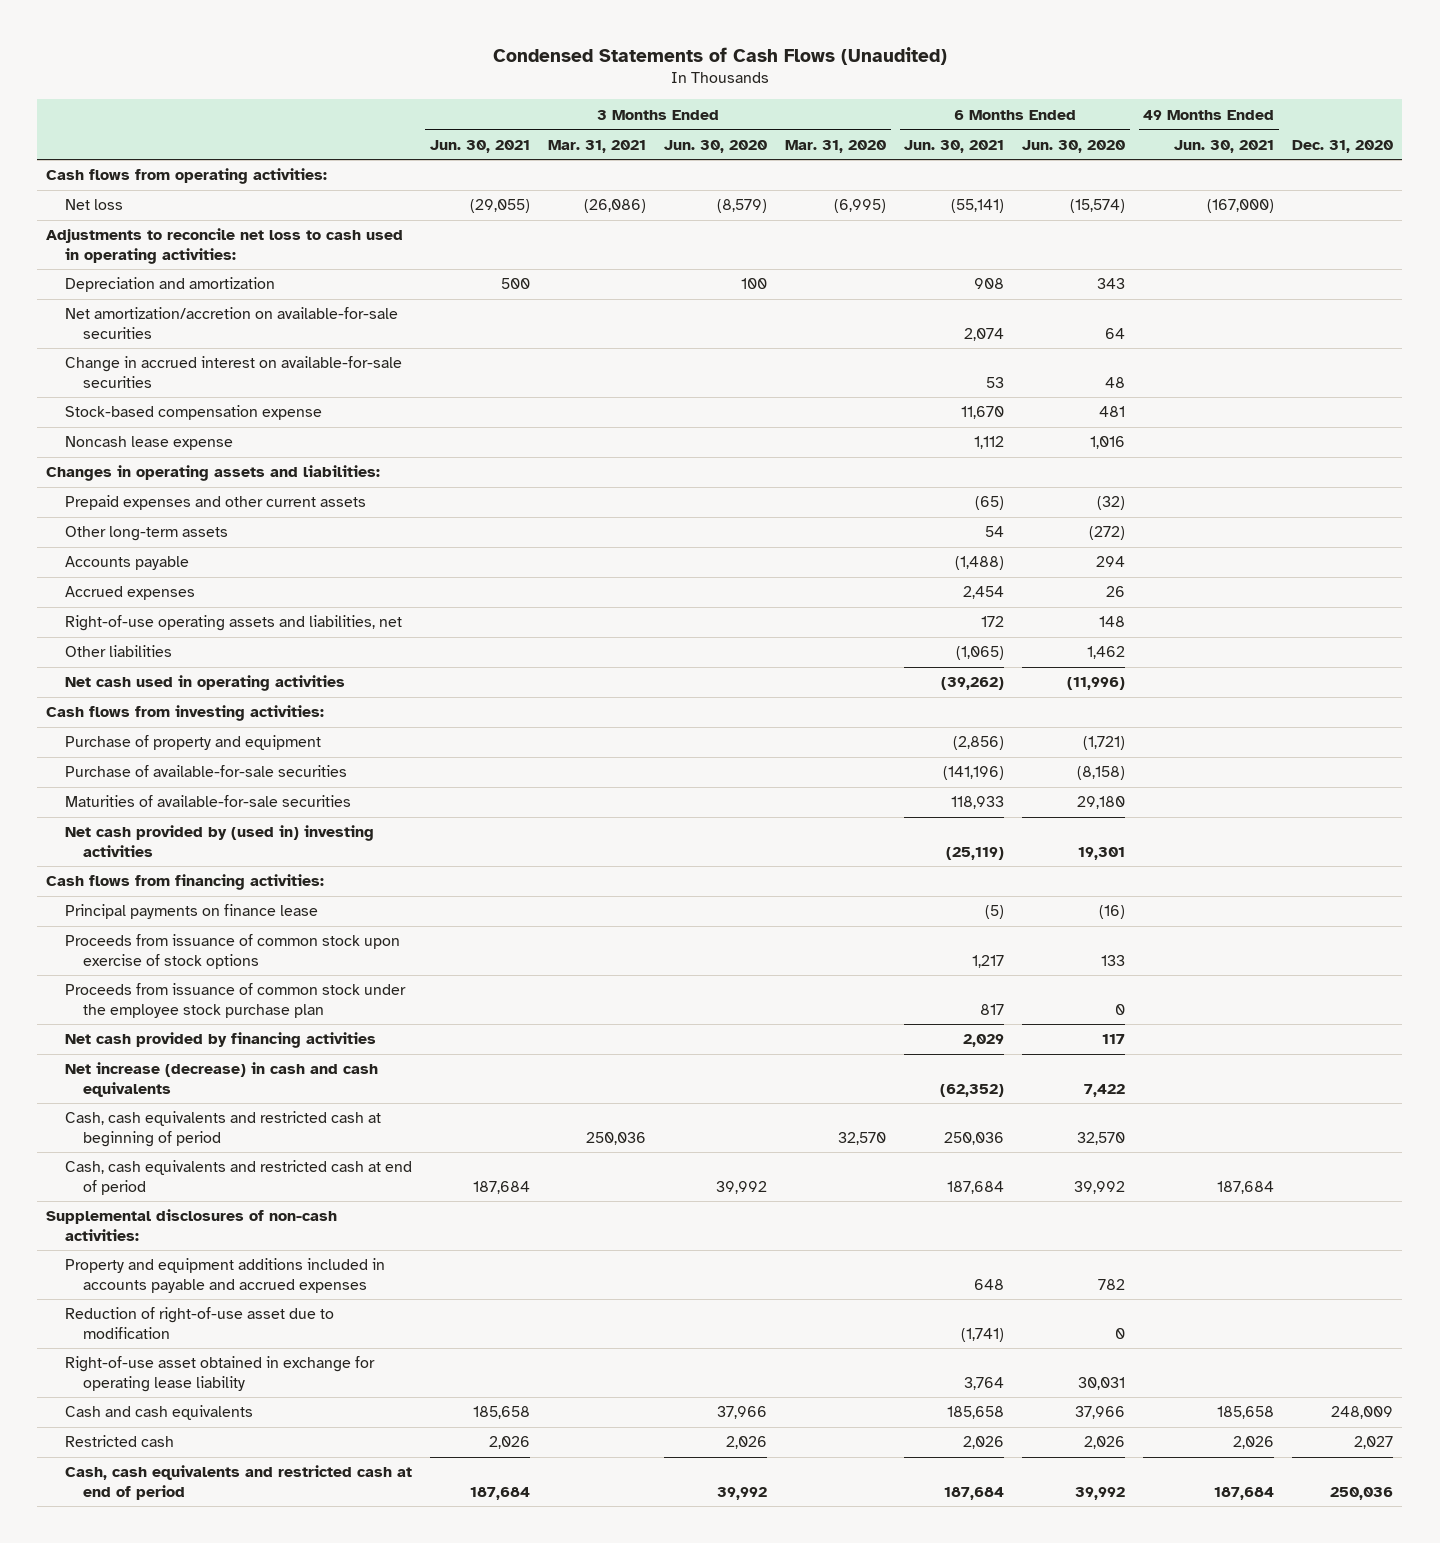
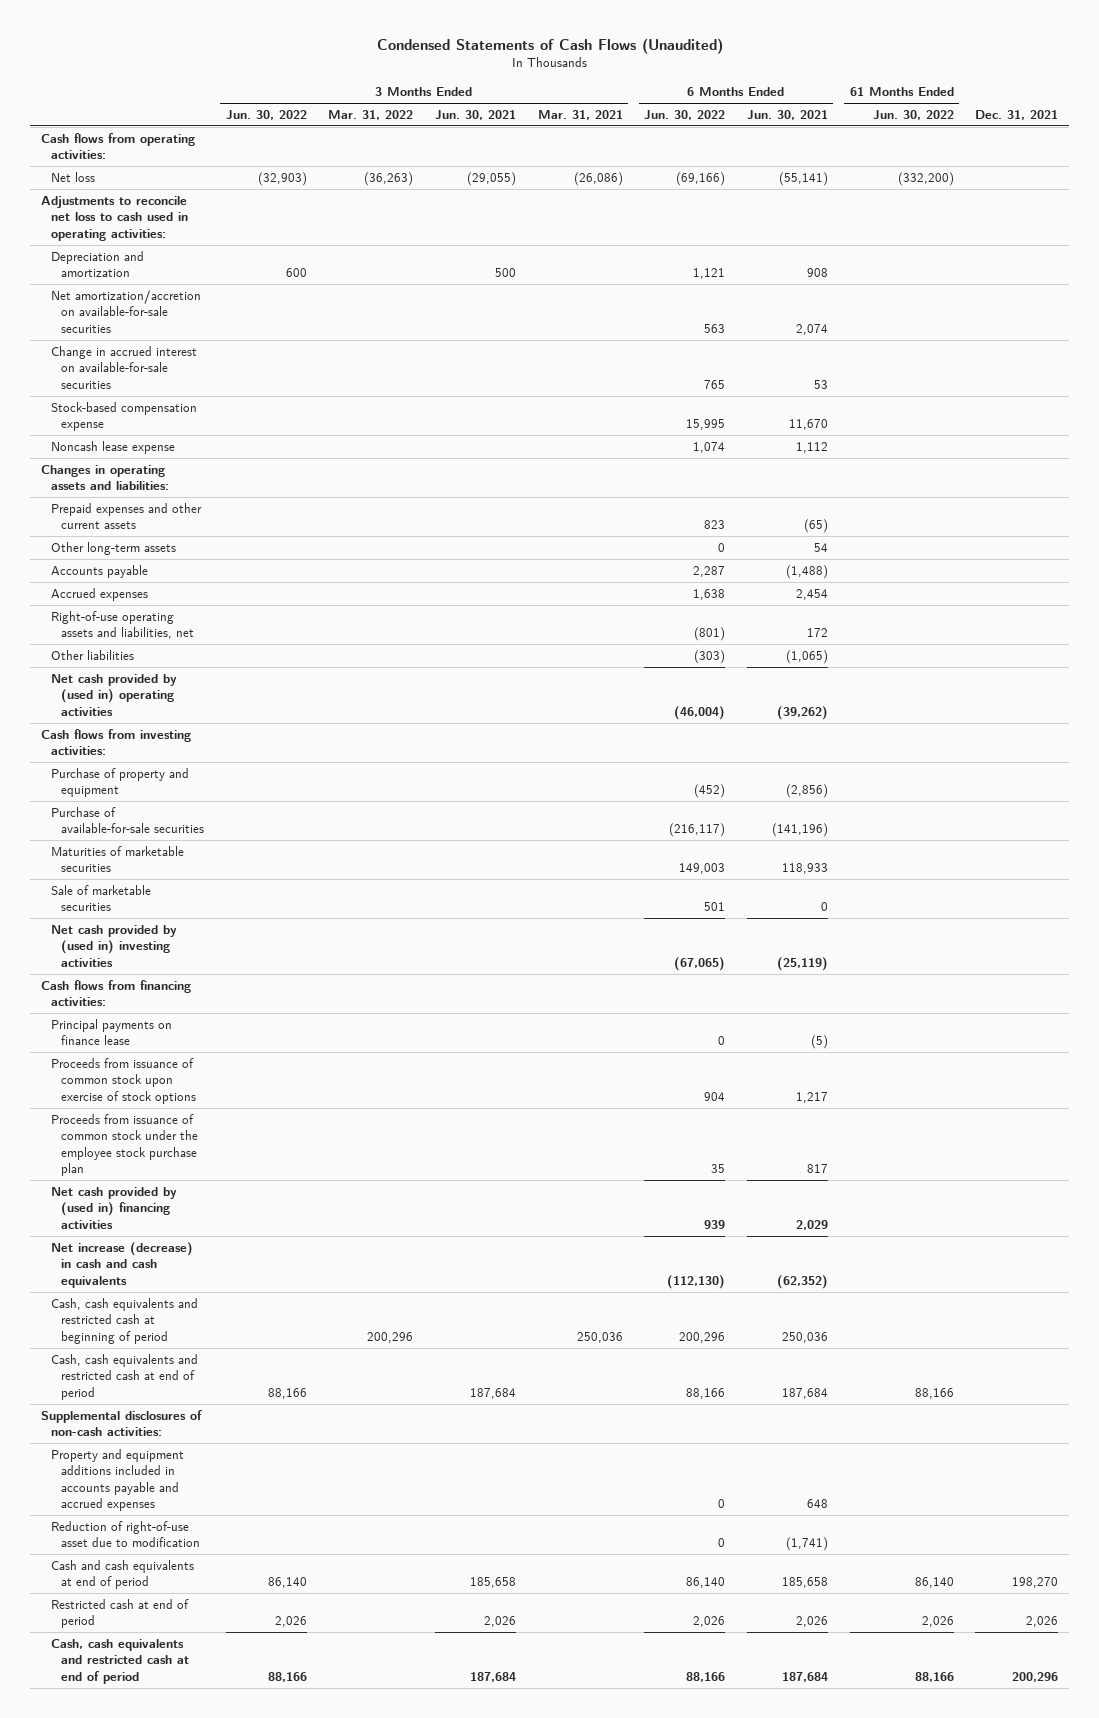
- | 3 Months Ended Jun. 30, 2021 | 3 Months Ended Mar. 31, 2021 | 3 Months Ended Jun. 30, 2020 | 3 Months Ended Mar. 31, 2020 | 6 Months Ended Jun. 30, 2021 | 6 Months Ended Jun. 30, 2020 | 49 Months Ended Jun. 30, 2021 | Dec. 31, 2020
+ | 3 Months Ended Jun. 30, 2022 | 3 Months Ended Mar. 31, 2022 | 3 Months Ended Jun. 30, 2021 | 3 Months Ended Mar. 31, 2021 | 6 Months Ended Jun. 30, 2022 | 6 Months Ended Jun. 30, 2021 | 61 Months Ended Jun. 30, 2022 | Dec. 31, 2021
- Net cash used in operating activities | | | | | (39,262) | (11,996) | |
+ Net cash provided by (used in) operating activities | | | | | (46,004) | (39,262) | |
- Maturities of available-for-sale securities | | | | | 118,933 | 29,180 | |
+ Maturities of marketable securities | | | | | 149,003 | 118,933 | |
+ Sale of marketable securities | | | | | 501 | 0 | |
- Net cash provided by financing activities | | | | | 2,029 | 117 | |
+ Net cash provided by (used in) financing activities | | | | | 939 | 2,029 | |
- Right-of-use asset obtained in exchange for operating lease liability | | | | | 3,764 | 30,031 | |
- Cash and cash equivalents | 185,658 | | 37,966 | | 185,658 | 37,966 | 185,658 | 248,009
- Restricted cash | 2,026 | | 2,026 | | 2,026 | 2,026 | 2,026 | 2,027
+ Cash and cash equivalents at end of period | 86,140 | | 185,658 | | 86,140 | 185,658 | 86,140 | 198,270
+ Restricted cash at end of period | 2,026 | | 2,026 | | 2,026 | 2,026 | 2,026 | 2,026

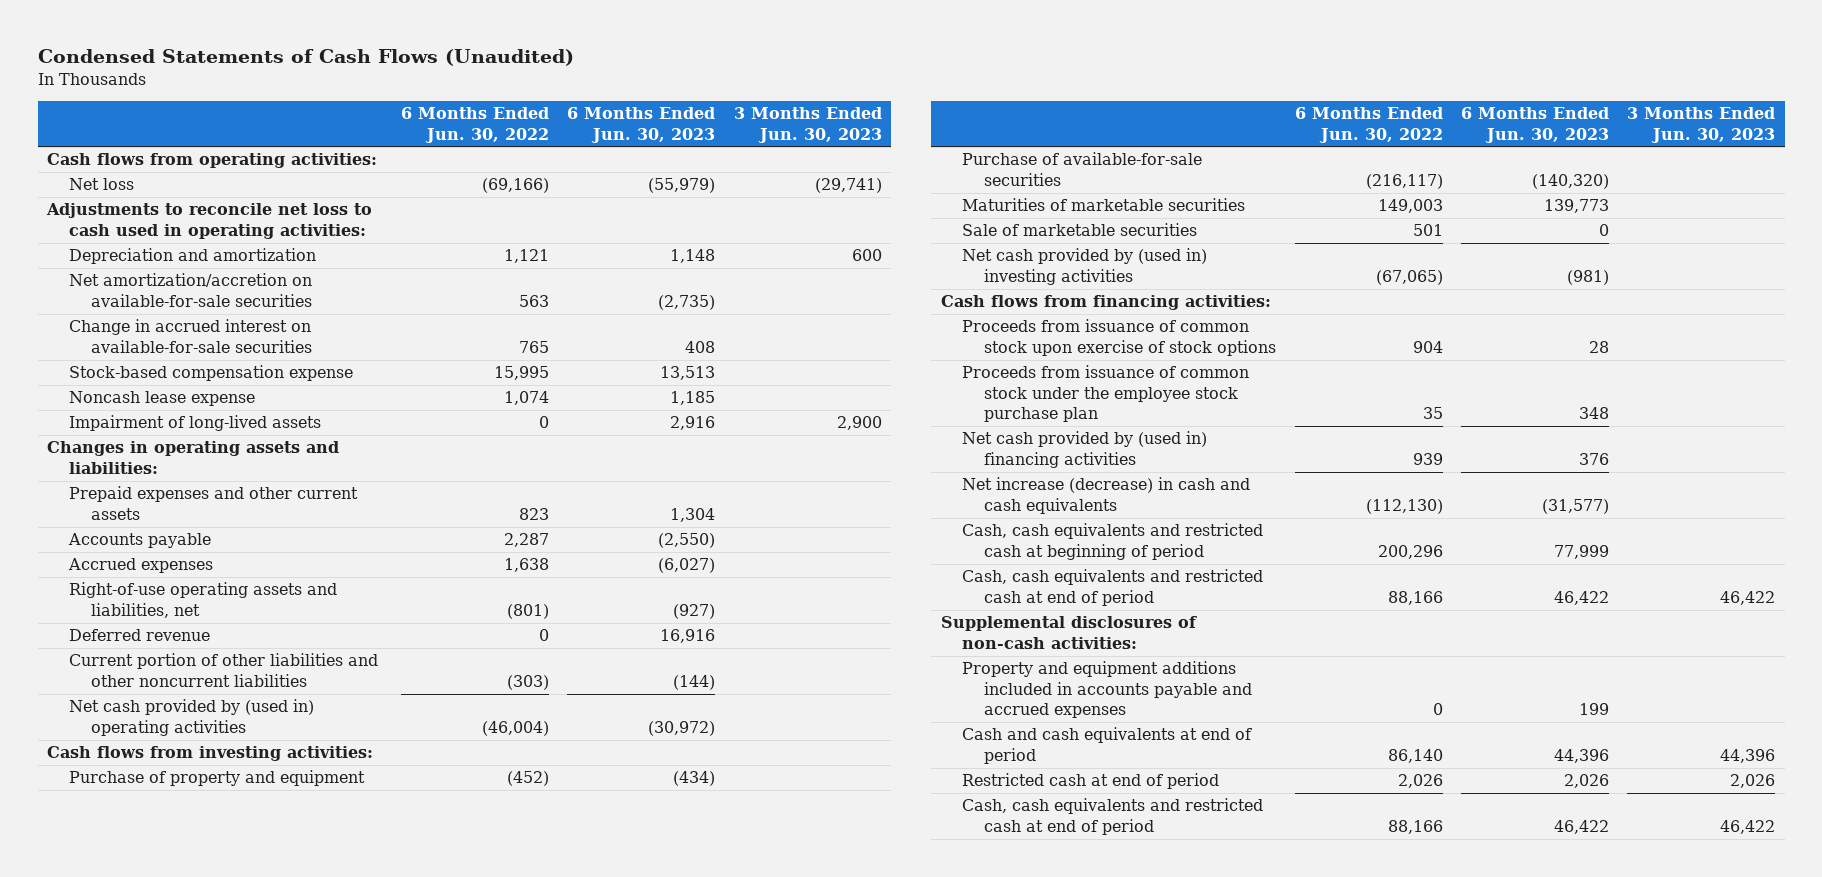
- | 3 Months Ended Jun. 30, 2022 | 3 Months Ended Mar. 31, 2022 | 3 Months Ended Jun. 30, 2021 | 3 Months Ended Mar. 31, 2021 | 6 Months Ended Jun. 30, 2022 | 6 Months Ended Jun. 30, 2021 | 61 Months Ended Jun. 30, 2022 | Dec. 31, 2021
+ | 6 Months Ended Jun. 30, 2022 | 6 Months Ended Jun. 30, 2023 | 3 Months Ended Jun. 30, 2023
+ Impairment of long-lived assets | 0 | 2,916 | 2,900
- Other long-term assets | | | | | 0 | 54 | |
- Other liabilities | | | | | (303) | (1,065) | |
+ Deferred revenue | 0 | 16,916 |
+ Current portion of other liabilities and other noncurrent liabilities | (303) | (144) |
- Principal payments on finance lease | | | | | 0 | (5) | |
- Reduction of right-of-use asset due to modification | | | | | 0 | (1,741) | |

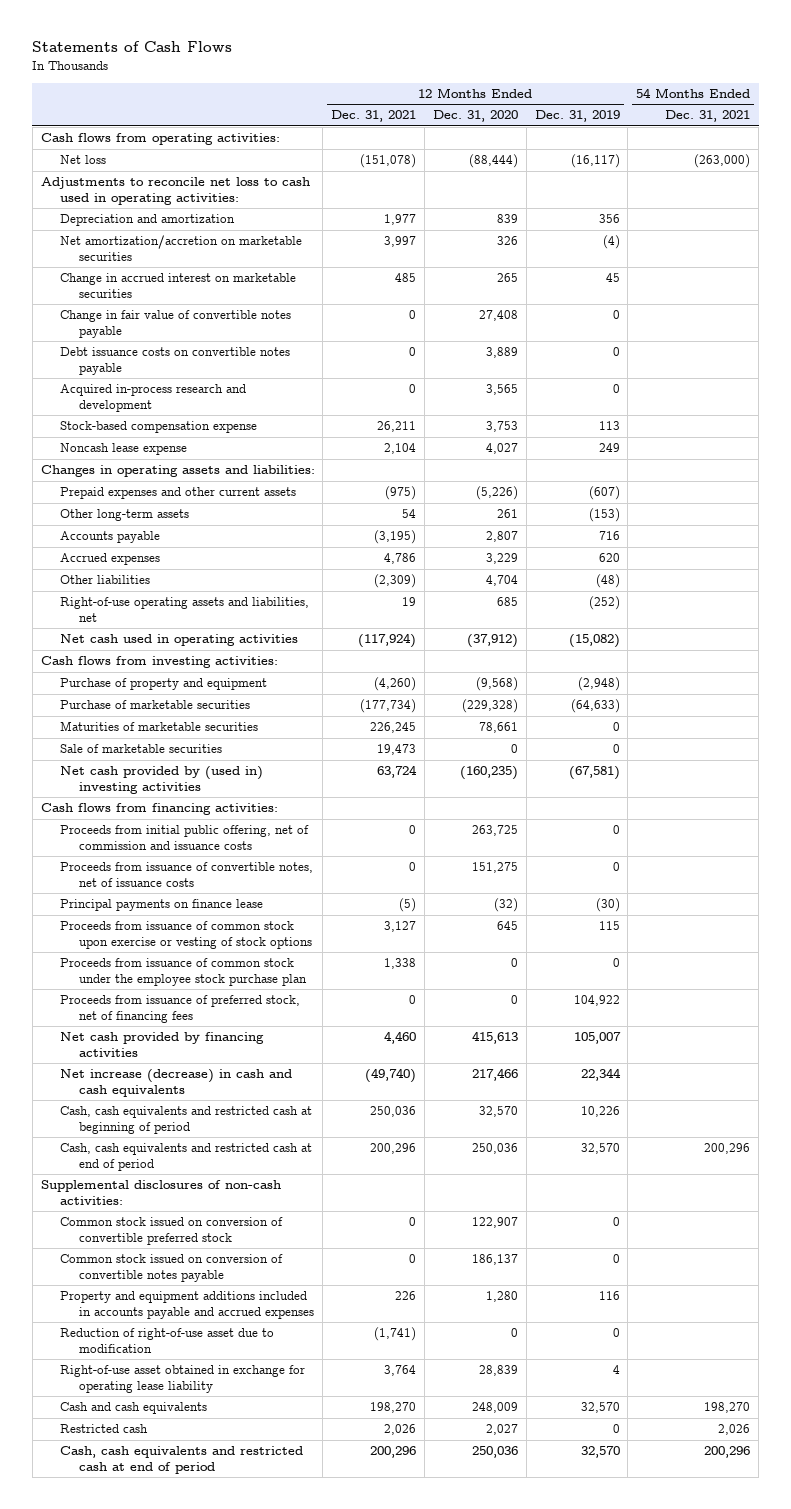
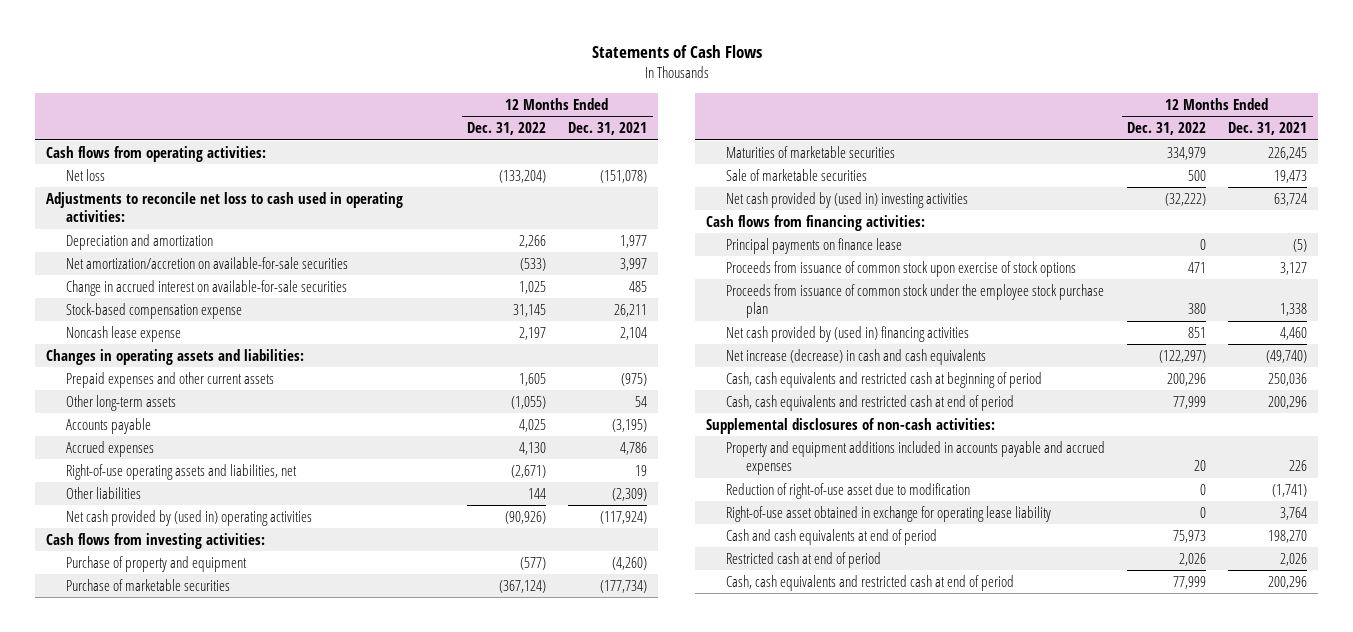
- | 12 Months Ended Dec. 31, 2021 | 12 Months Ended Dec. 31, 2020 | 12 Months Ended Dec. 31, 2019 | 54 Months Ended Dec. 31, 2021
+ | 12 Months Ended Dec. 31, 2022 | 12 Months Ended Dec. 31, 2021
- Net amortization/accretion on marketable securities | 3,997 | 326 | (4) |
- Change in accrued interest on marketable securities | 485 | 265 | 45 |
- Change in fair value of convertible notes payable | 0 | 27,408 | 0 |
- Debt issuance costs on convertible notes payable | 0 | 3,889 | 0 |
- Acquired in-process research and development | 0 | 3,565 | 0 |
+ Net amortization/accretion on available-for-sale securities | (533) | 3,997
+ Change in accrued interest on available-for-sale securities | 1,025 | 485
- Net cash used in operating activities | (117,924) | (37,912) | (15,082) |
moved down: Other liabilities | 144 | (2,309)
+ Net cash provided by (used in) operating activities | (90,926) | (117,924)
- Proceeds from initial public offering, net of commission and issuance costs | 0 | 263,725 | 0 |
- Proceeds from issuance of convertible notes, net of issuance costs | 0 | 151,275 | 0 |
- Proceeds from issuance of common stock upon exercise or vesting of stock options | 3,127 | 645 | 115 |
+ Proceeds from issuance of common stock upon exercise of stock options | 471 | 3,127
- Proceeds from issuance of preferred stock, net of financing fees | 0 | 0 | 104,922 |
- Net cash provided by financing activities | 4,460 | 415,613 | 105,007 |
+ Net cash provided by (used in) financing activities | 851 | 4,460
- Common stock issued on conversion of convertible preferred stock | 0 | 122,907 | 0 |
- Common stock issued on conversion of convertible notes payable | 0 | 186,137 | 0 |
- Cash and cash equivalents | 198,270 | 248,009 | 32,570 | 198,270
- Restricted cash | 2,026 | 2,027 | 0 | 2,026
+ Cash and cash equivalents at end of period | 75,973 | 198,270
+ Restricted cash at end of period | 2,026 | 2,026

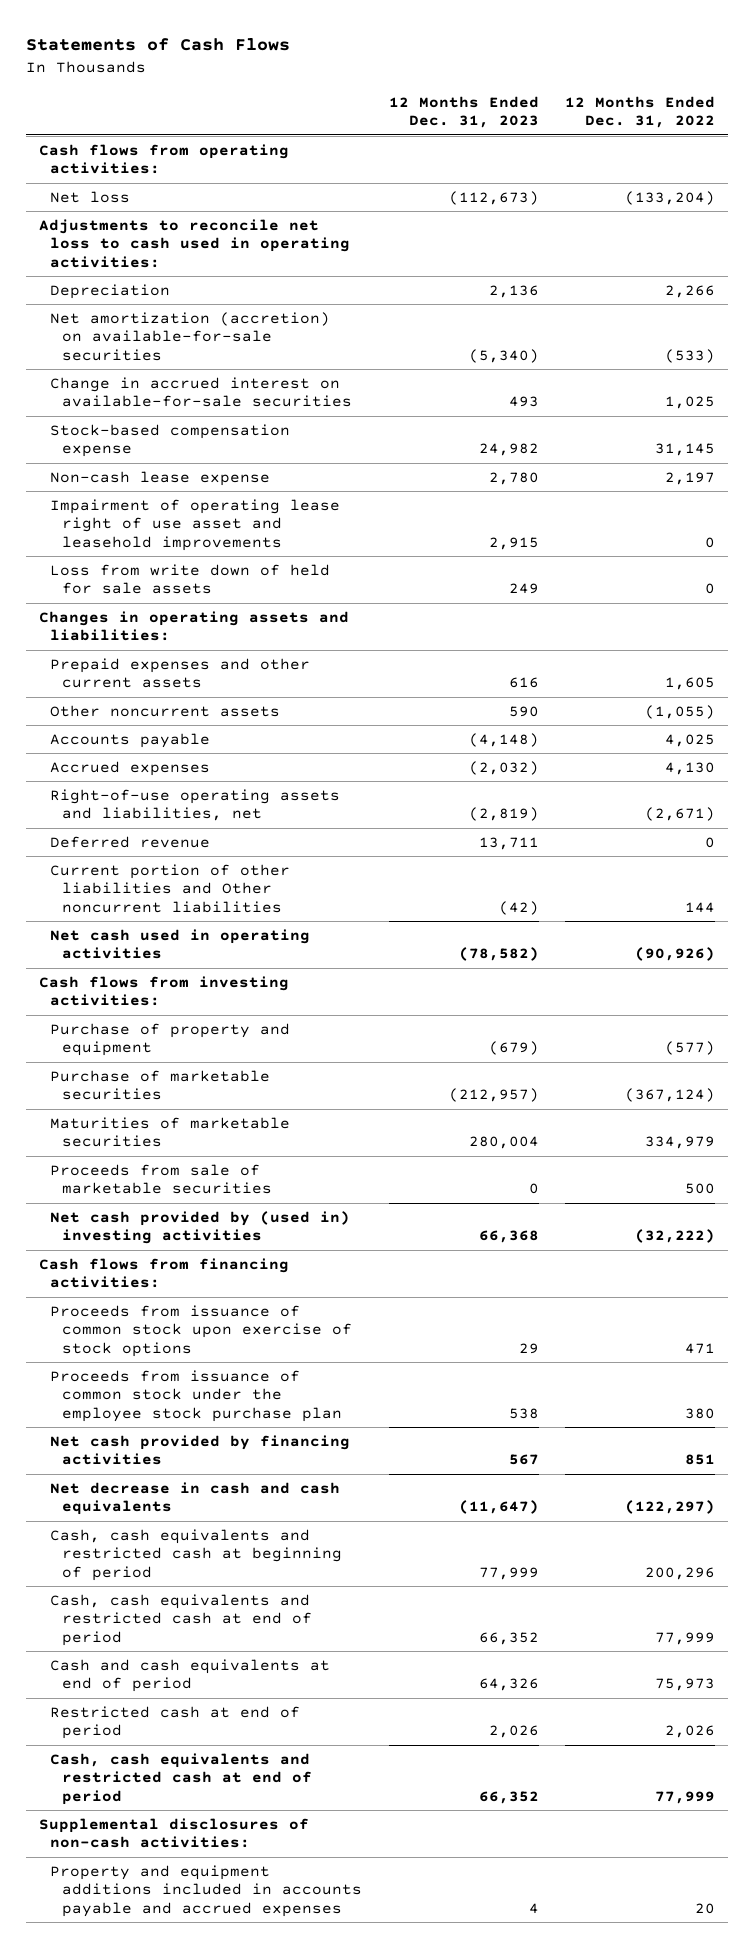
- | 12 Months Ended Dec. 31, 2022 | 12 Months Ended Dec. 31, 2021
+ | 12 Months Ended Dec. 31, 2023 | 12 Months Ended Dec. 31, 2022
- Depreciation and amortization | 2,266 | 1,977
- Net amortization/accretion on available-for-sale securities | (533) | 3,997
+ Depreciation | 2,136 | 2,266
+ Net amortization (accretion) on available-for-sale securities | (5,340) | (533)
- Noncash lease expense | 2,197 | 2,104
+ Non-cash lease expense | 2,780 | 2,197
+ Impairment of operating lease right of use asset and leasehold improvements | 2,915 | 0
+ Loss from write down of held for sale assets | 249 | 0
- Other long-term assets | (1,055) | 54
+ Other noncurrent assets | 590 | (1,055)
- Other liabilities | 144 | (2,309)
- Net cash provided by (used in) operating activities | (90,926) | (117,924)
+ Deferred revenue | 13,711 | 0
+ Current portion of other liabilities and Other noncurrent liabilities | (42) | 144
+ Net cash used in operating activities | (78,582) | (90,926)
- Sale of marketable securities | 500 | 19,473
+ Proceeds from sale of marketable securities | 0 | 500
- Principal payments on finance lease | 0 | (5)
- Net cash provided by (used in) financing activities | 851 | 4,460
- Net increase (decrease) in cash and cash equivalents | (122,297) | (49,740)
+ Net cash provided by financing activities | 567 | 851
+ Net decrease in cash and cash equivalents | (11,647) | (122,297)
- Reduction of right-of-use asset due to modification | 0 | (1,741)
- Right-of-use asset obtained in exchange for operating lease liability | 0 | 3,764
moved down: Supplemental disclosures of non-cash activities:
moved down: Property and equipment additions included in accounts payable and accrued expenses | 4 | 20

